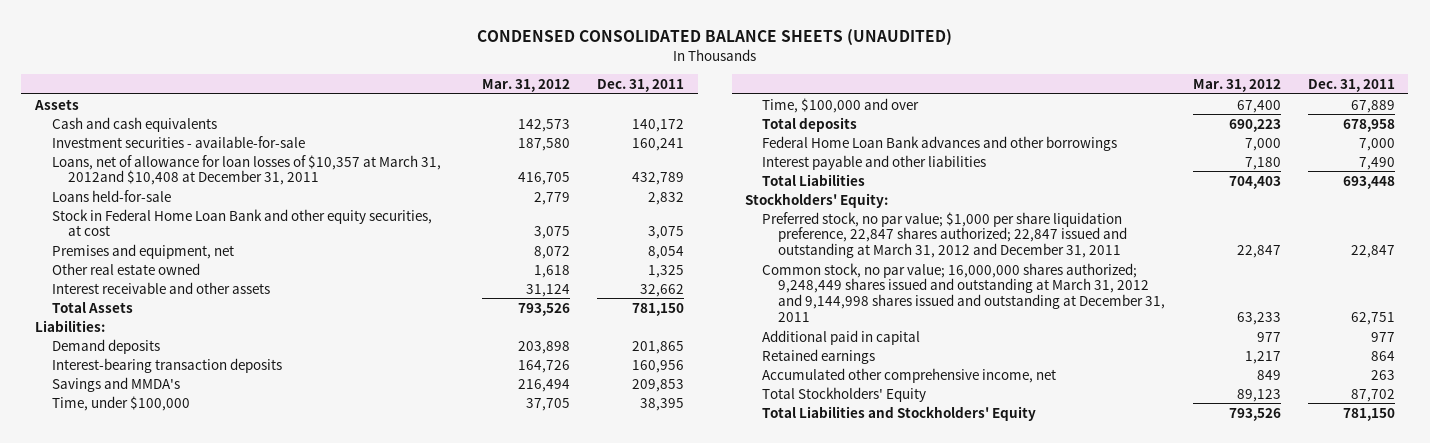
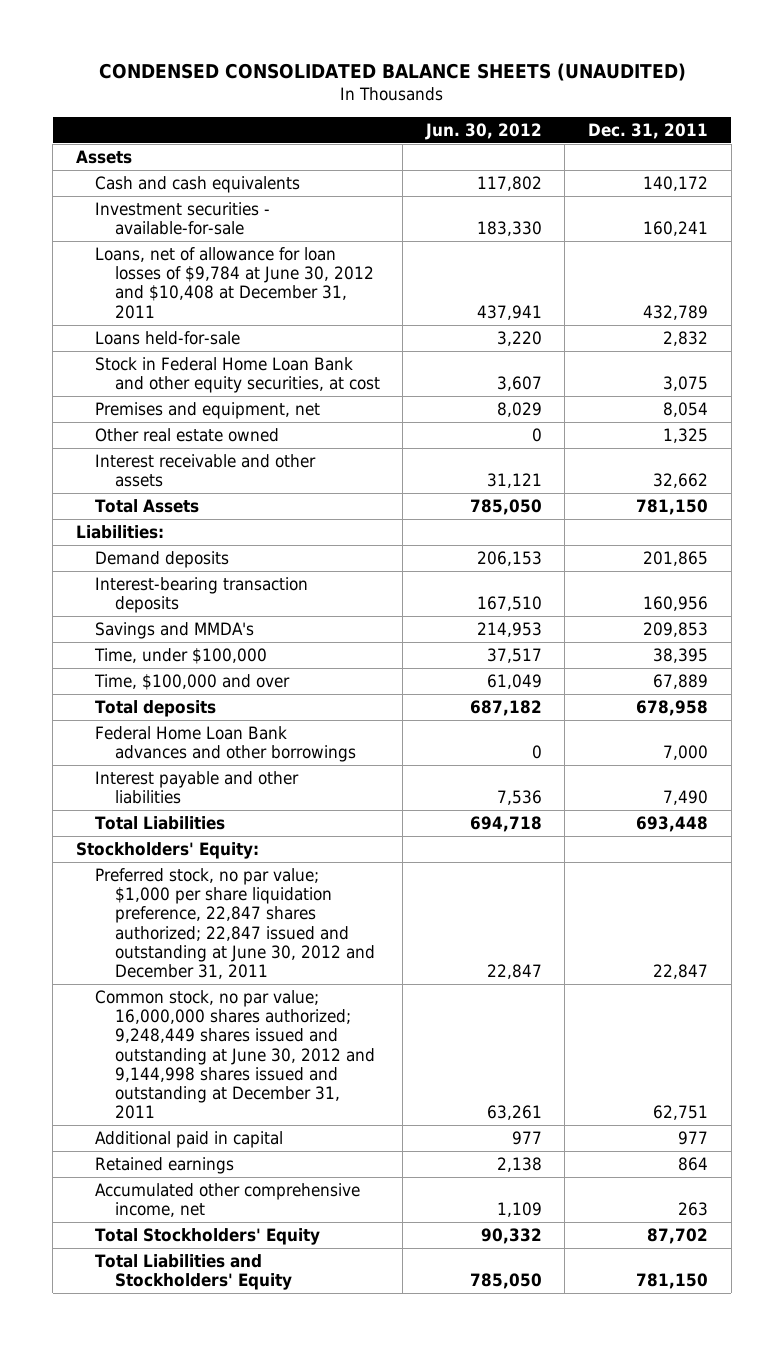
- | Mar. 31, 2012 | Dec. 31, 2011
+ | Jun. 30, 2012 | Dec. 31, 2011
- Loans, net of allowance for loan losses of $10,357 at March 31, 2012and $10,408 at December 31, 2011 | 416,705 | 432,789
+ Loans, net of allowance for loan losses of $9,784 at June 30, 2012 and $10,408 at December 31, 2011 | 437,941 | 432,789
- Preferred stock, no par value; $1,000 per share liquidation preference, 22,847 shares authorized; 22,847 issued and outstanding at March 31, 2012 and December 31, 2011 | 22,847 | 22,847
- Common stock, no par value; 16,000,000 shares authorized; 9,248,449 shares issued and outstanding at March 31, 2012 and 9,144,998 shares issued and outstanding at December 31, 2011 | 63,233 | 62,751
+ Preferred stock, no par value; $1,000 per share liquidation preference, 22,847 shares authorized; 22,847 issued and outstanding at June 30, 2012 and December 31, 2011 | 22,847 | 22,847
+ Common stock, no par value; 16,000,000 shares authorized; 9,248,449 shares issued and outstanding at June 30, 2012 and 9,144,998 shares issued and outstanding at December 31, 2011 | 63,261 | 62,751

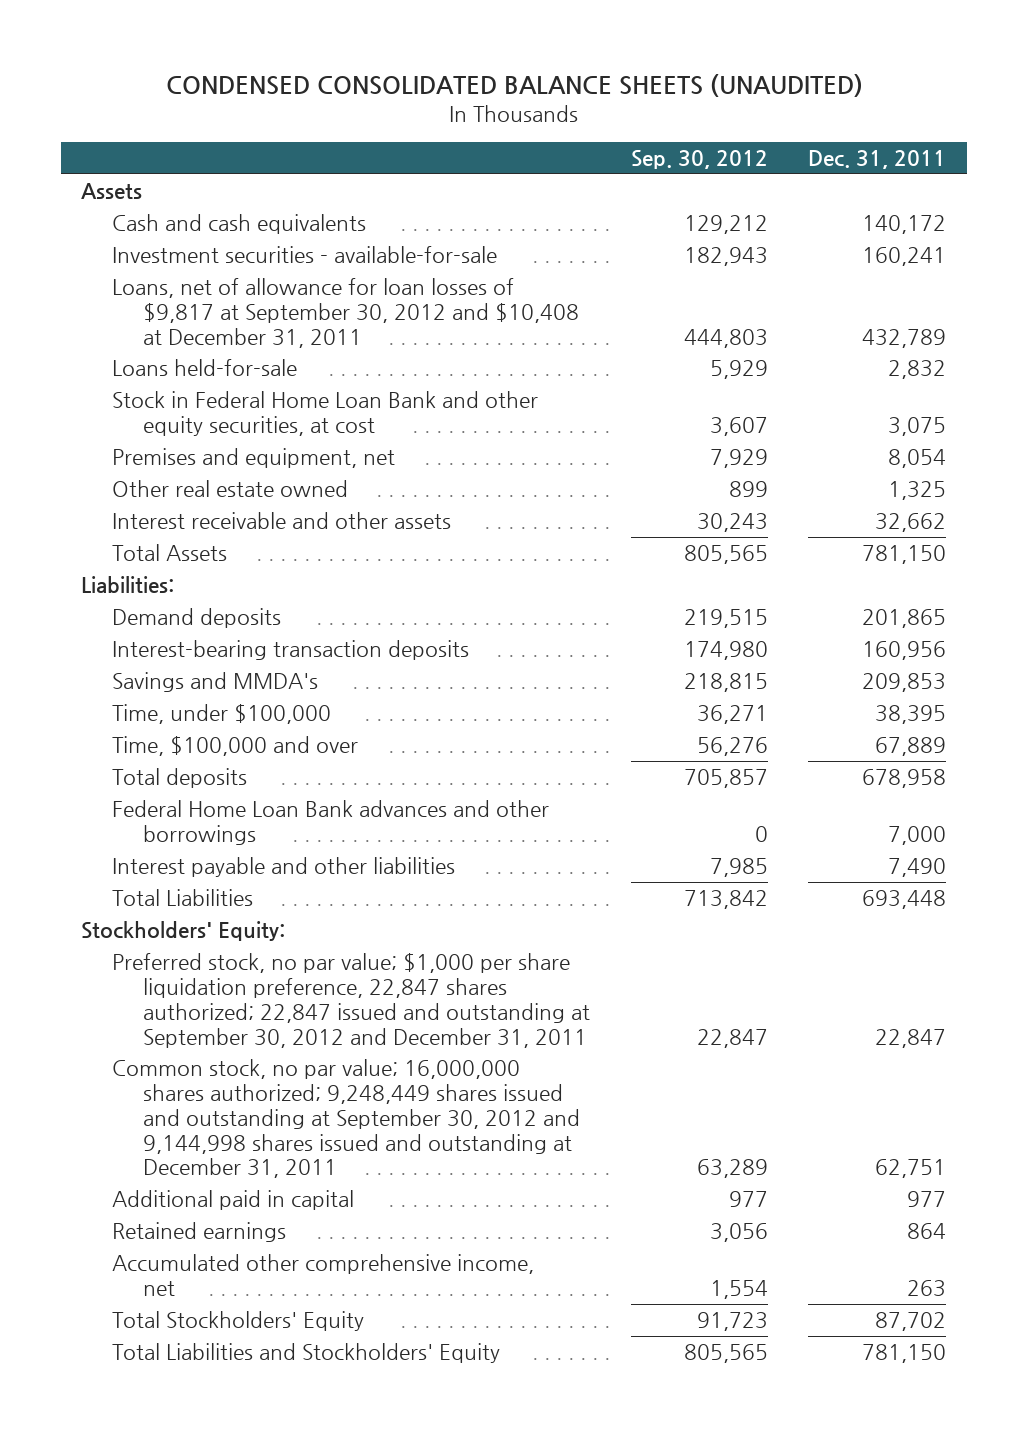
- | Jun. 30, 2012 | Dec. 31, 2011
+ | Sep. 30, 2012 | Dec. 31, 2011
- Loans, net of allowance for loan losses of $9,784 at June 30, 2012 and $10,408 at December 31, 2011 | 437,941 | 432,789
+ Loans, net of allowance for loan losses of $9,817 at September 30, 2012 and $10,408 at December 31, 2011 | 444,803 | 432,789
- Preferred stock, no par value; $1,000 per share liquidation preference, 22,847 shares authorized; 22,847 issued and outstanding at June 30, 2012 and December 31, 2011 | 22,847 | 22,847
- Common stock, no par value; 16,000,000 shares authorized; 9,248,449 shares issued and outstanding at June 30, 2012 and 9,144,998 shares issued and outstanding at December 31, 2011 | 63,261 | 62,751
+ Preferred stock, no par value; $1,000 per share liquidation preference, 22,847 shares authorized; 22,847 issued and outstanding at September 30, 2012 and December 31, 2011 | 22,847 | 22,847
+ Common stock, no par value; 16,000,000 shares authorized; 9,248,449 shares issued and outstanding at September 30, 2012 and 9,144,998 shares issued and outstanding at December 31, 2011 | 63,289 | 62,751

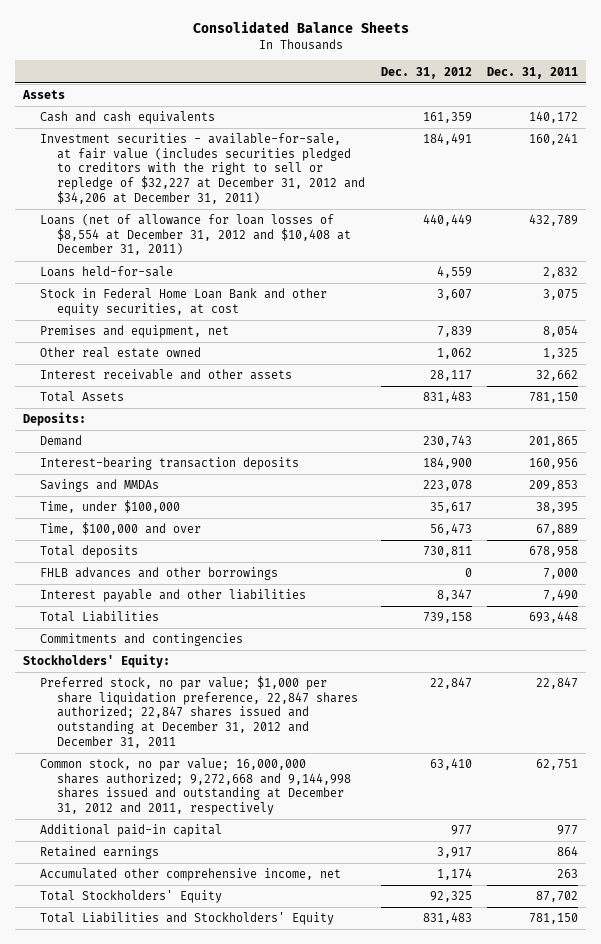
- CONDENSED CONSOLIDATED BALANCE SHEETS (UNAUDITED)
+ Consolidated Balance Sheets
- | Sep. 30, 2012 | Dec. 31, 2011
+ | Dec. 31, 2012 | Dec. 31, 2011
- Investment securities - available-for-sale | 182,943 | 160,241
- Loans, net of allowance for loan losses of $9,817 at September 30, 2012 and $10,408 at December 31, 2011 | 444,803 | 432,789
+ Investment securities - available-for-sale, at fair value (includes securities pledged to creditors with the right to sell or repledge of $32,227 at December 31, 2012 and $34,206 at December 31, 2011) | 184,491 | 160,241
+ Loans (net of allowance for loan losses of $8,554 at December 31, 2012 and $10,408 at December 31, 2011) | 440,449 | 432,789
- Liabilities:
- Demand deposits | 219,515 | 201,865
+ Deposits:
+ Demand | 230,743 | 201,865
- Savings and MMDA's | 218,815 | 209,853
+ Savings and MMDAs | 223,078 | 209,853
- Federal Home Loan Bank advances and other borrowings | 0 | 7,000
+ FHLB advances and other borrowings | 0 | 7,000
+ Commitments and contingencies
- Preferred stock, no par value; $1,000 per share liquidation preference, 22,847 shares authorized; 22,847 issued and outstanding at September 30, 2012 and December 31, 2011 | 22,847 | 22,847
- Common stock, no par value; 16,000,000 shares authorized; 9,248,449 shares issued and outstanding at September 30, 2012 and 9,144,998 shares issued and outstanding at December 31, 2011 | 63,289 | 62,751
- Additional paid in capital | 977 | 977
+ Preferred stock, no par value; $1,000 per share liquidation preference, 22,847 shares authorized; 22,847 shares issued and outstanding at December 31, 2012 and December 31, 2011 | 22,847 | 22,847
+ Common stock, no par value; 16,000,000 shares authorized; 9,272,668 and 9,144,998 shares issued and outstanding at December 31, 2012 and 2011, respectively | 63,410 | 62,751
+ Additional paid-in capital | 977 | 977

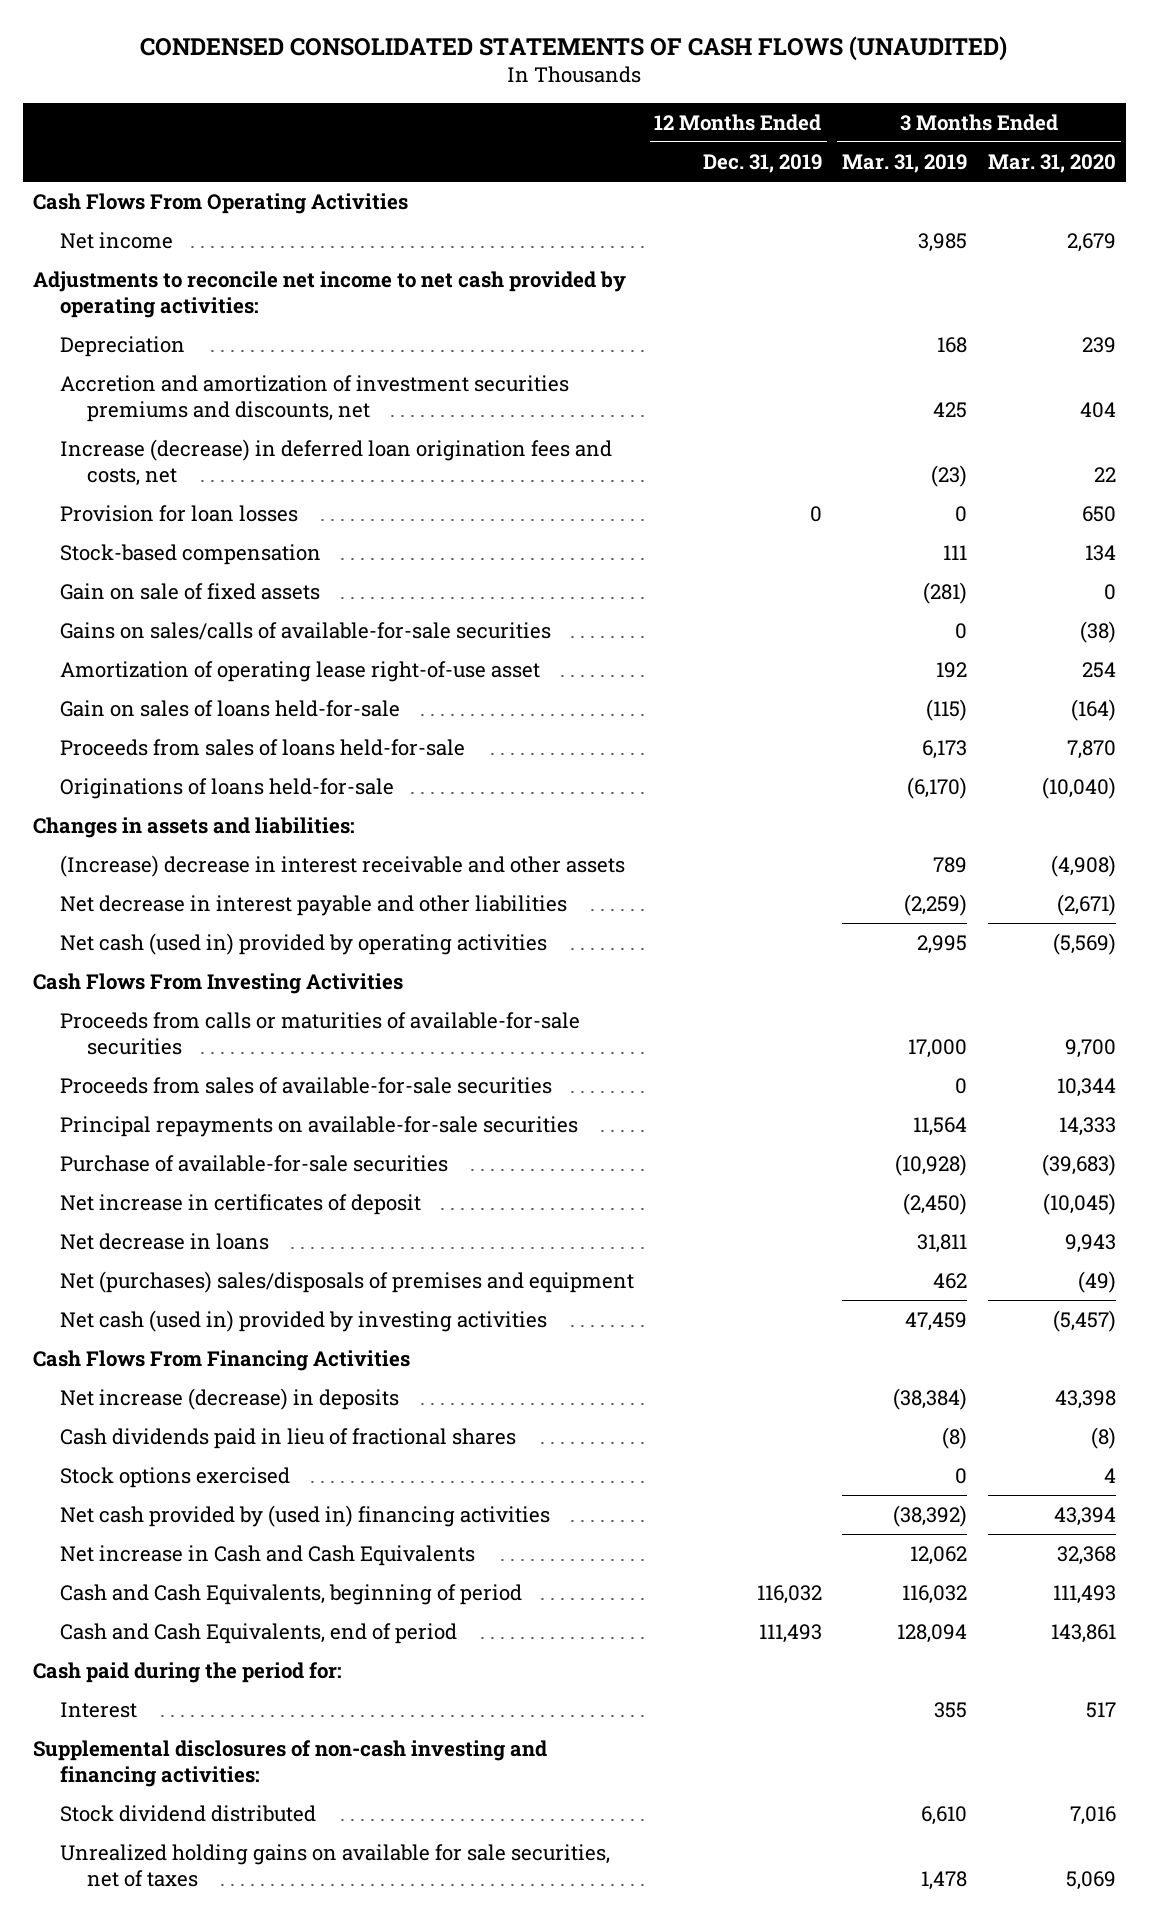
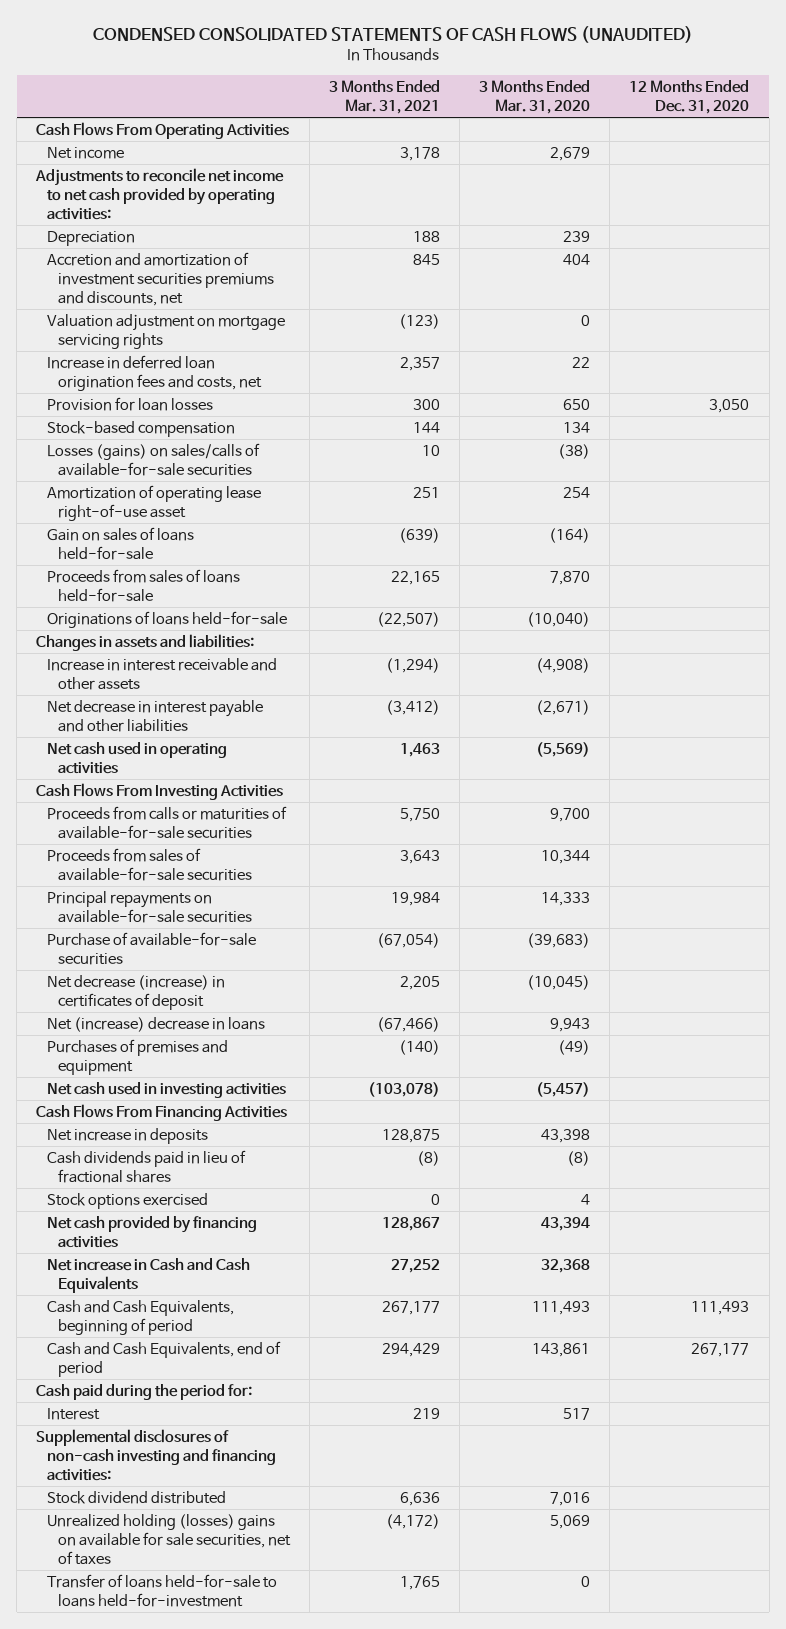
- | 12 Months Ended Dec. 31, 2019 | 3 Months Ended Mar. 31, 2019 | 3 Months Ended Mar. 31, 2020
+ | 3 Months Ended Mar. 31, 2021 | 3 Months Ended Mar. 31, 2020 | 12 Months Ended Dec. 31, 2020
- Increase (decrease) in deferred loan origination fees and costs, net | | (23) | 22
+ Valuation adjustment on mortgage servicing rights | (123) | 0 |
+ Increase in deferred loan origination fees and costs, net | 2,357 | 22 |
- Gain on sale of fixed assets | | (281) | 0
- Gains on sales/calls of available-for-sale securities | | 0 | (38)
+ Losses (gains) on sales/calls of available-for-sale securities | 10 | (38) |
- (Increase) decrease in interest receivable and other assets | | 789 | (4,908)
+ Increase in interest receivable and other assets | (1,294) | (4,908) |
- Net cash (used in) provided by operating activities | | 2,995 | (5,569)
+ Net cash used in operating activities | 1,463 | (5,569) |
- Net increase in certificates of deposit | | (2,450) | (10,045)
- Net decrease in loans | | 31,811 | 9,943
- Net (purchases) sales/disposals of premises and equipment | | 462 | (49)
- Net cash (used in) provided by investing activities | | 47,459 | (5,457)
+ Net decrease (increase) in certificates of deposit | 2,205 | (10,045) |
+ Net (increase) decrease in loans | (67,466) | 9,943 |
+ Purchases of premises and equipment | (140) | (49) |
+ Net cash used in investing activities | (103,078) | (5,457) |
- Net increase (decrease) in deposits | | (38,384) | 43,398
+ Net increase in deposits | 128,875 | 43,398 |
- Net cash provided by (used in) financing activities | | (38,392) | 43,394
+ Net cash provided by financing activities | 128,867 | 43,394 |
- Unrealized holding gains on available for sale securities, net of taxes | | 1,478 | 5,069
+ Unrealized holding (losses) gains on available for sale securities, net of taxes | (4,172) | 5,069 |
+ Transfer of loans held-for-sale to loans held-for-investment | 1,765 | 0 |

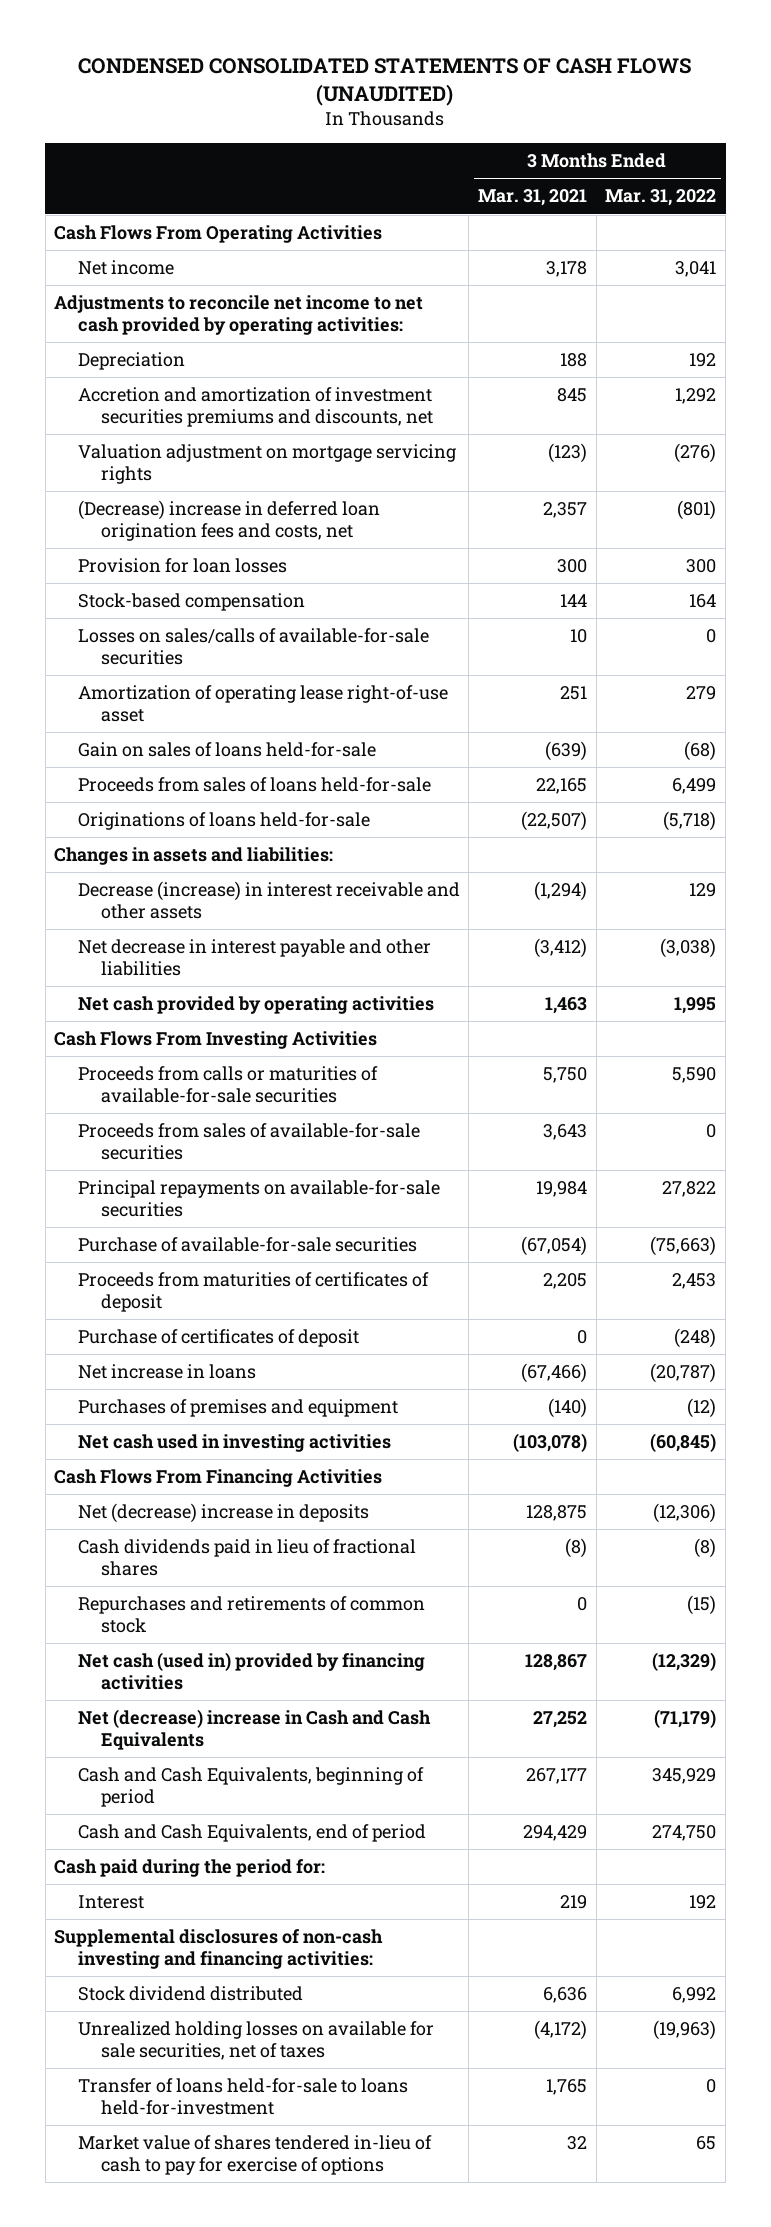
- | 3 Months Ended Mar. 31, 2021 | 3 Months Ended Mar. 31, 2020 | 12 Months Ended Dec. 31, 2020
+ | 3 Months Ended Mar. 31, 2021 | 3 Months Ended Mar. 31, 2022
- Increase in deferred loan origination fees and costs, net | 2,357 | 22 |
+ (Decrease) increase in deferred loan origination fees and costs, net | 2,357 | (801)
- Losses (gains) on sales/calls of available-for-sale securities | 10 | (38) |
+ Losses on sales/calls of available-for-sale securities | 10 | 0
- Increase in interest receivable and other assets | (1,294) | (4,908) |
+ Decrease (increase) in interest receivable and other assets | (1,294) | 129
- Net cash used in operating activities | 1,463 | (5,569) |
+ Net cash provided by operating activities | 1,463 | 1,995
- Net decrease (increase) in certificates of deposit | 2,205 | (10,045) |
- Net (increase) decrease in loans | (67,466) | 9,943 |
+ Proceeds from maturities of certificates of deposit | 2,205 | 2,453
+ Purchase of certificates of deposit | 0 | (248)
+ Net increase in loans | (67,466) | (20,787)
- Net increase in deposits | 128,875 | 43,398 |
+ Net (decrease) increase in deposits | 128,875 | (12,306)
- Stock options exercised | 0 | 4 |
- Net cash provided by financing activities | 128,867 | 43,394 |
- Net increase in Cash and Cash Equivalents | 27,252 | 32,368 |
+ Repurchases and retirements of common stock | 0 | (15)
+ Net cash (used in) provided by financing activities | 128,867 | (12,329)
+ Net (decrease) increase in Cash and Cash Equivalents | 27,252 | (71,179)
- Unrealized holding (losses) gains on available for sale securities, net of taxes | (4,172) | 5,069 |
+ Unrealized holding losses on available for sale securities, net of taxes | (4,172) | (19,963)
+ Market value of shares tendered in-lieu of cash to pay for exercise of options | 32 | 65

